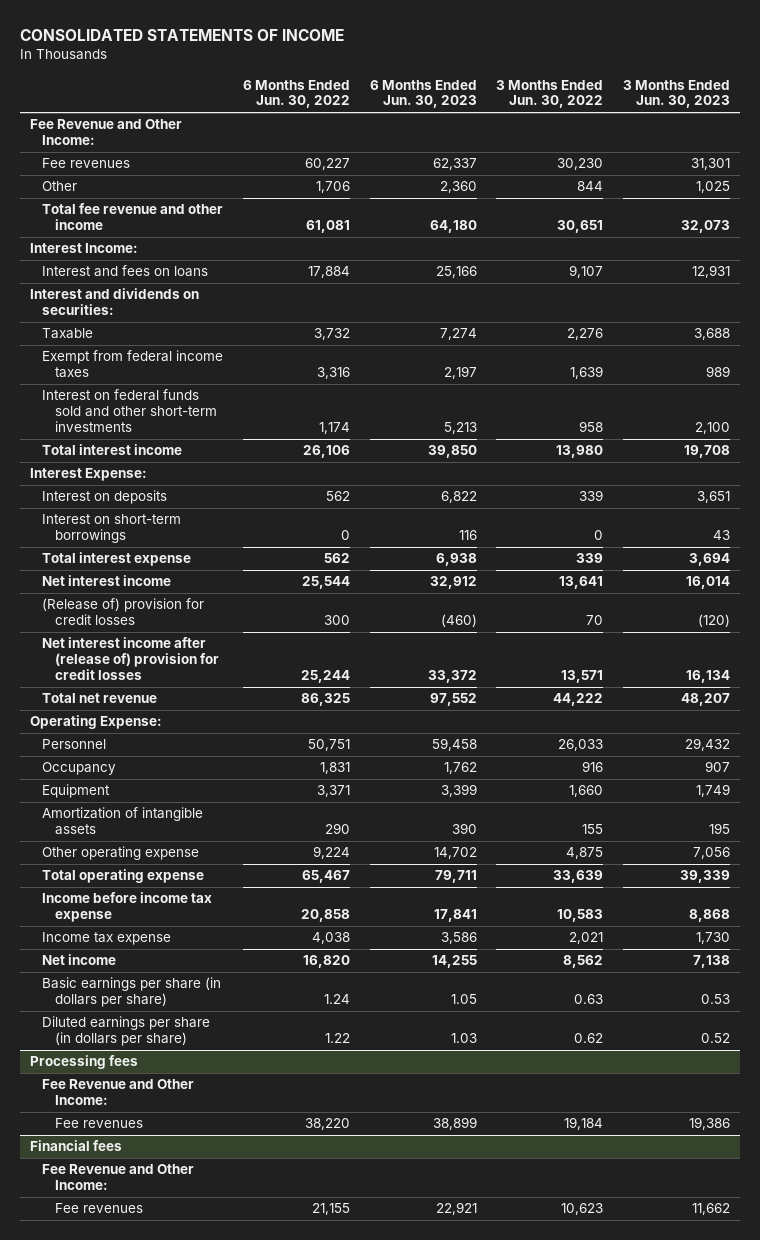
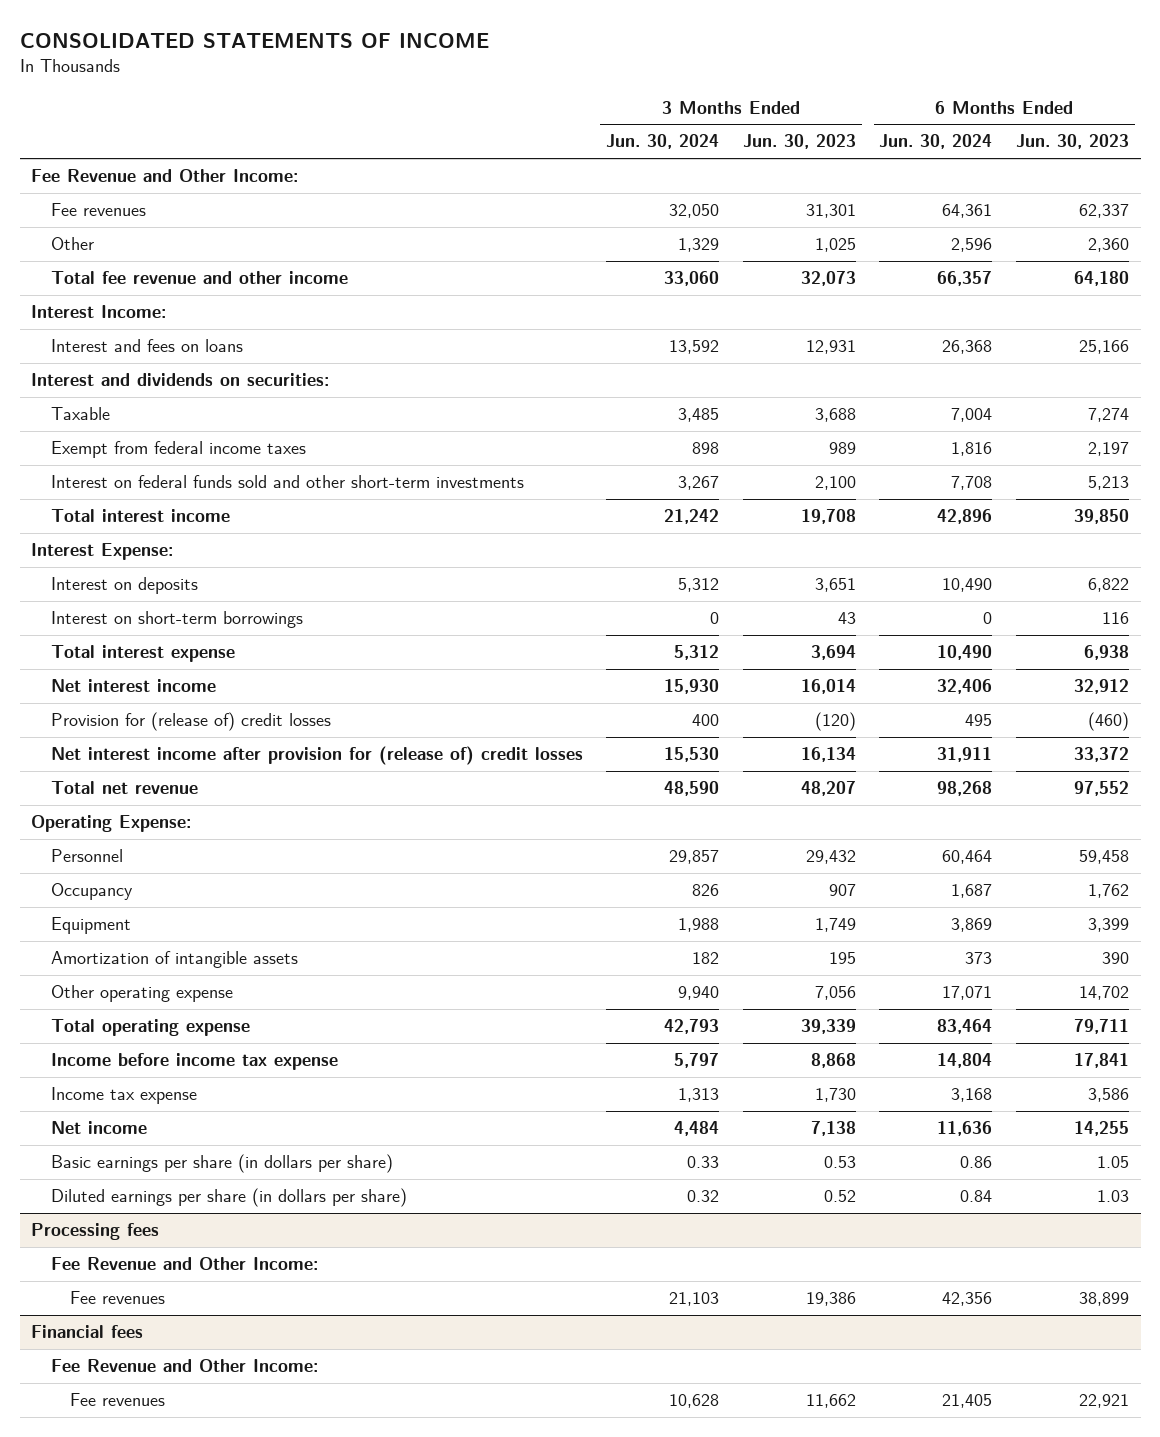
- | 6 Months Ended Jun. 30, 2022 | 6 Months Ended Jun. 30, 2023 | 3 Months Ended Jun. 30, 2022 | 3 Months Ended Jun. 30, 2023
+ | 3 Months Ended Jun. 30, 2024 | 3 Months Ended Jun. 30, 2023 | 6 Months Ended Jun. 30, 2024 | 6 Months Ended Jun. 30, 2023
- (Release of) provision for credit losses | 300 | (460) | 70 | (120)
- Net interest income after (release of) provision for credit losses | 25,244 | 33,372 | 13,571 | 16,134
+ Provision for (release of) credit losses | 400 | (120) | 495 | (460)
+ Net interest income after provision for (release of) credit losses | 15,530 | 16,134 | 31,911 | 33,372

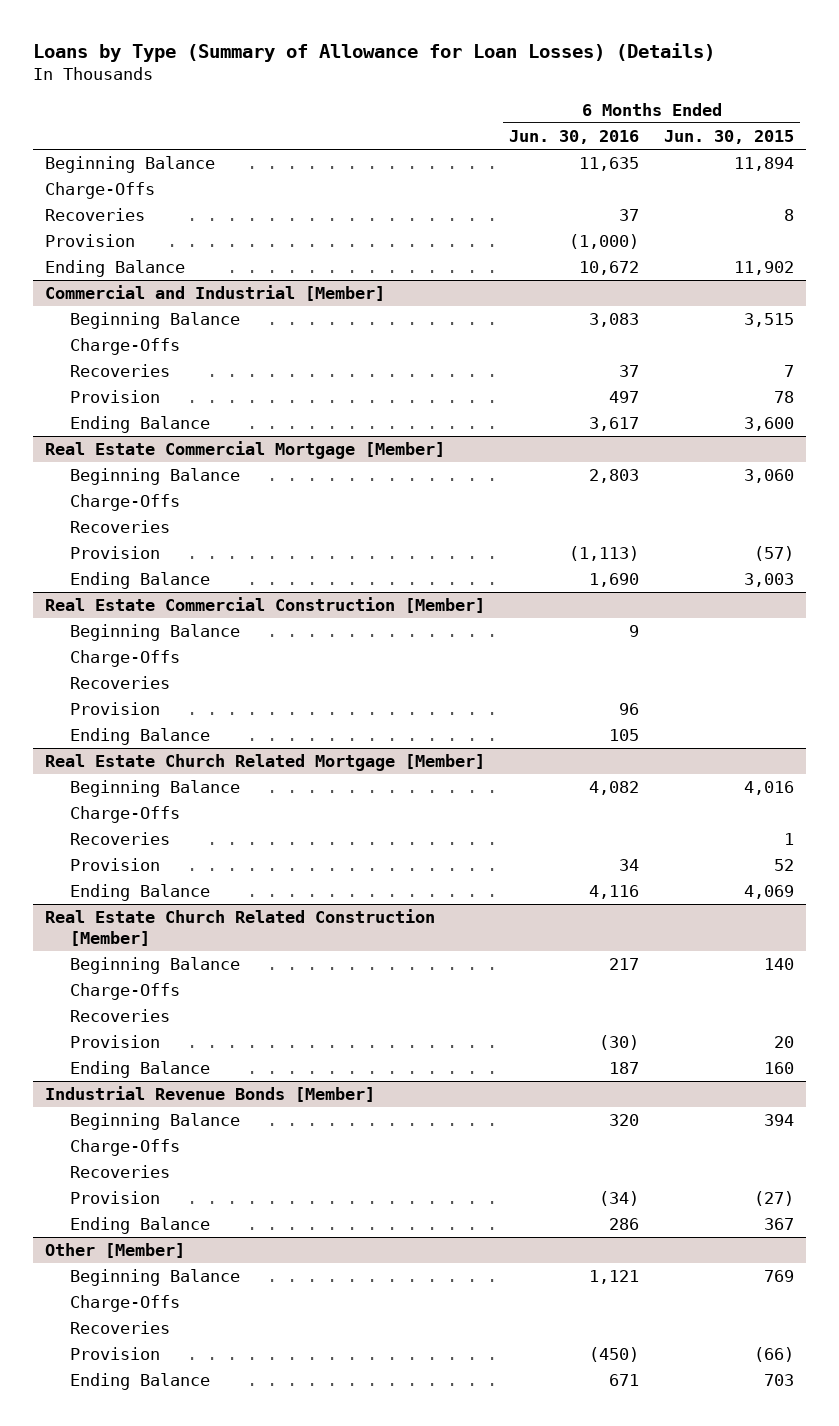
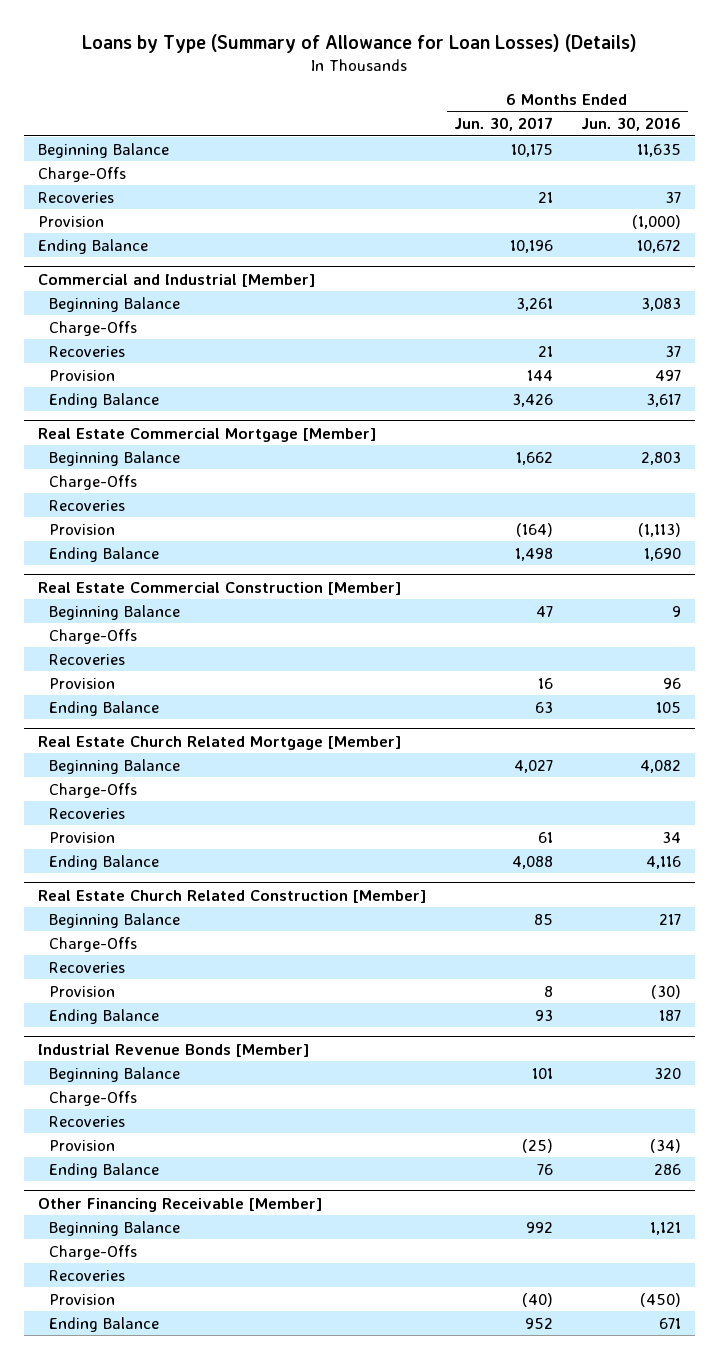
- | 6 Months Ended Jun. 30, 2016 | 6 Months Ended Jun. 30, 2015
+ | 6 Months Ended Jun. 30, 2017 | 6 Months Ended Jun. 30, 2016
- Other [Member]
+ Other Financing Receivable [Member]

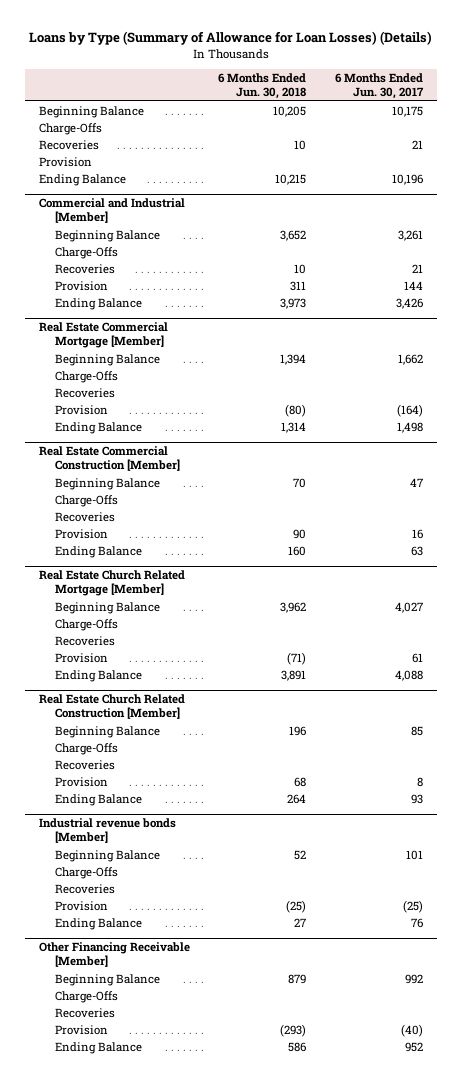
- | 6 Months Ended Jun. 30, 2017 | 6 Months Ended Jun. 30, 2016
+ | 6 Months Ended Jun. 30, 2018 | 6 Months Ended Jun. 30, 2017
- Industrial Revenue Bonds [Member]
+ Industrial revenue bonds [Member]

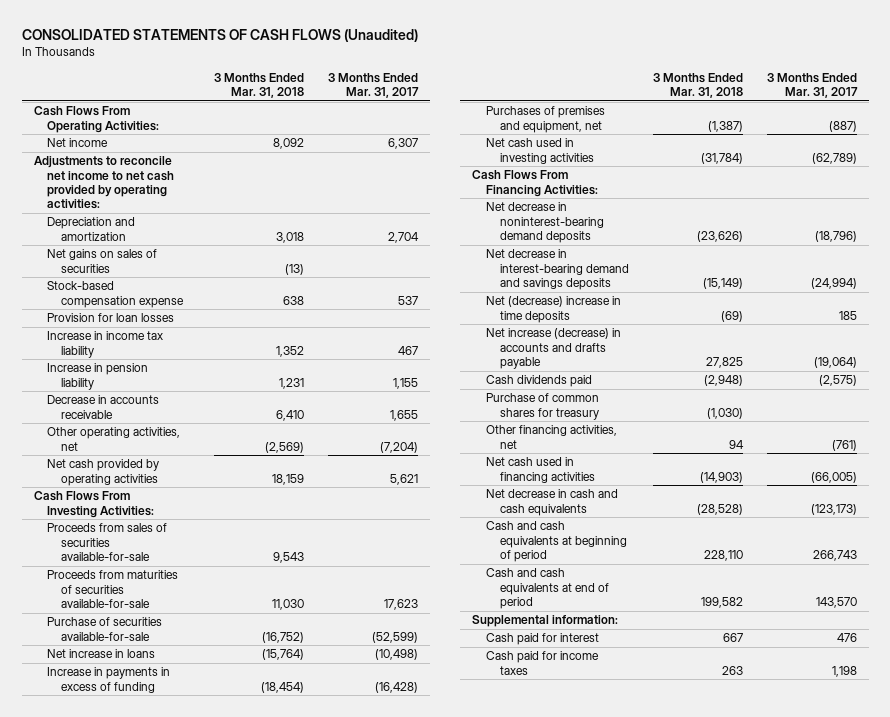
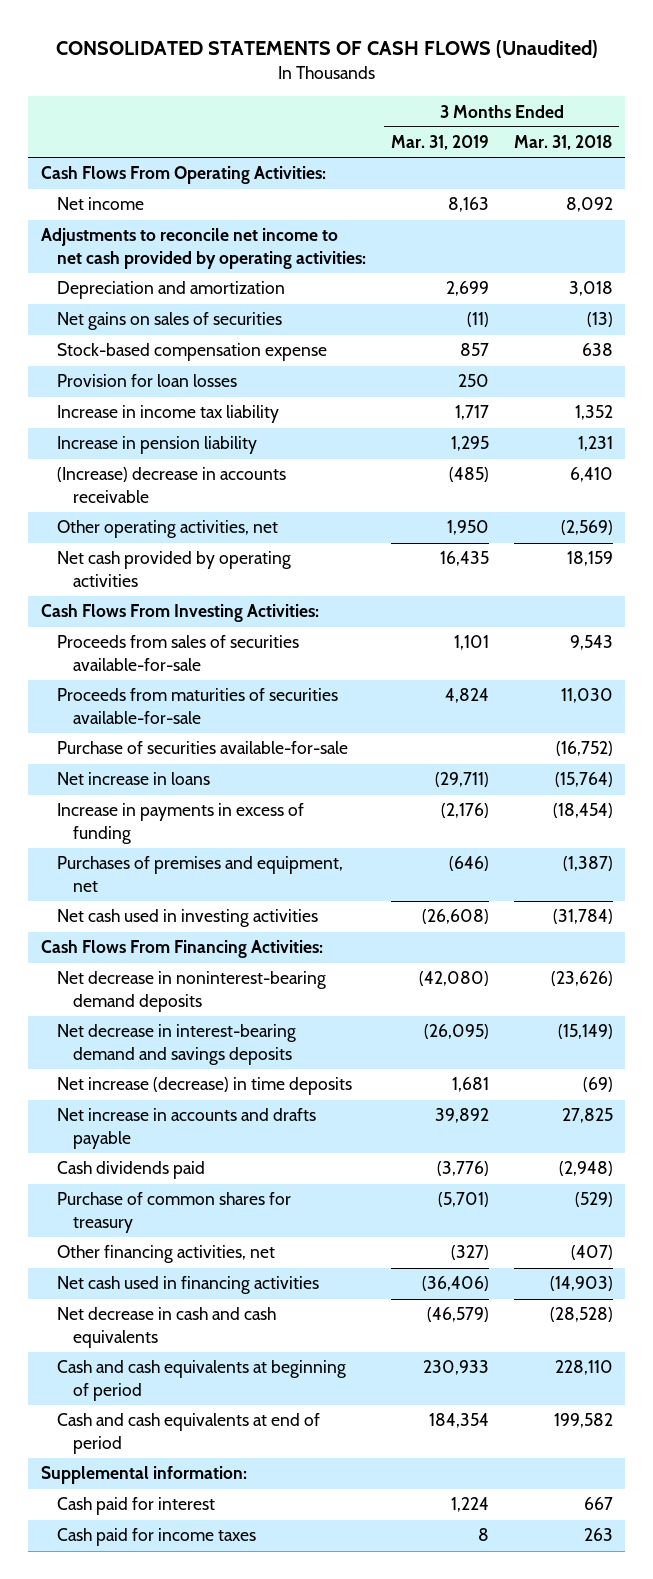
- | 3 Months Ended Mar. 31, 2018 | 3 Months Ended Mar. 31, 2017
+ | 3 Months Ended Mar. 31, 2019 | 3 Months Ended Mar. 31, 2018
- Decrease in accounts receivable | 6,410 | 1,655
+ (Increase) decrease in accounts receivable | (485) | 6,410
- Net (decrease) increase in time deposits | (69) | 185
- Net increase (decrease) in accounts and drafts payable | 27,825 | (19,064)
+ Net increase (decrease) in time deposits | 1,681 | (69)
+ Net increase in accounts and drafts payable | 39,892 | 27,825
- Purchase of common shares for treasury | (1,030) |
- Other financing activities, net | 94 | (761)
+ Purchase of common shares for treasury | (5,701) | (529)
+ Other financing activities, net | (327) | (407)

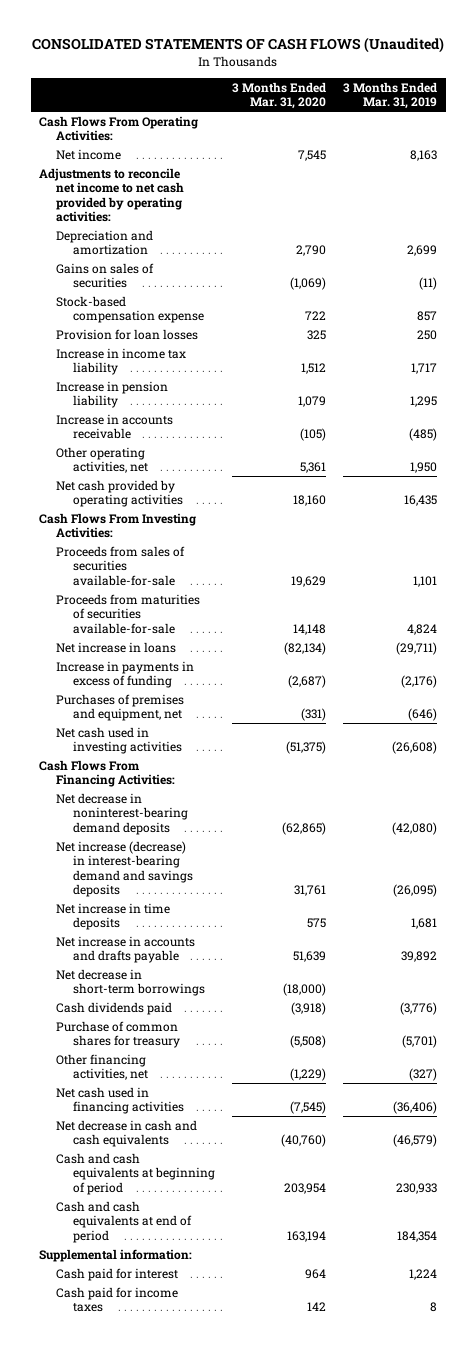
- | 3 Months Ended Mar. 31, 2019 | 3 Months Ended Mar. 31, 2018
+ | 3 Months Ended Mar. 31, 2020 | 3 Months Ended Mar. 31, 2019
- Net gains on sales of securities | (11) | (13)
+ Gains on sales of securities | (1,069) | (11)
- (Increase) decrease in accounts receivable | (485) | 6,410
+ Increase in accounts receivable | (105) | (485)
- Purchase of securities available-for-sale | | (16,752)
- Net decrease in interest-bearing demand and savings deposits | (26,095) | (15,149)
- Net increase (decrease) in time deposits | 1,681 | (69)
+ Net increase (decrease) in interest-bearing demand and savings deposits | 31,761 | (26,095)
+ Net increase in time deposits | 575 | 1,681
+ Net decrease in short-term borrowings | (18,000) |

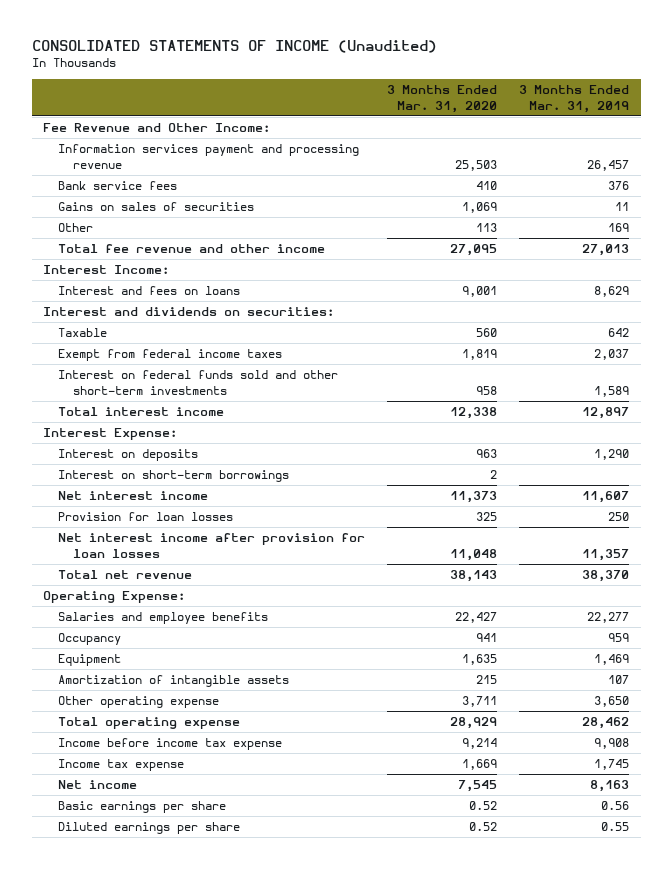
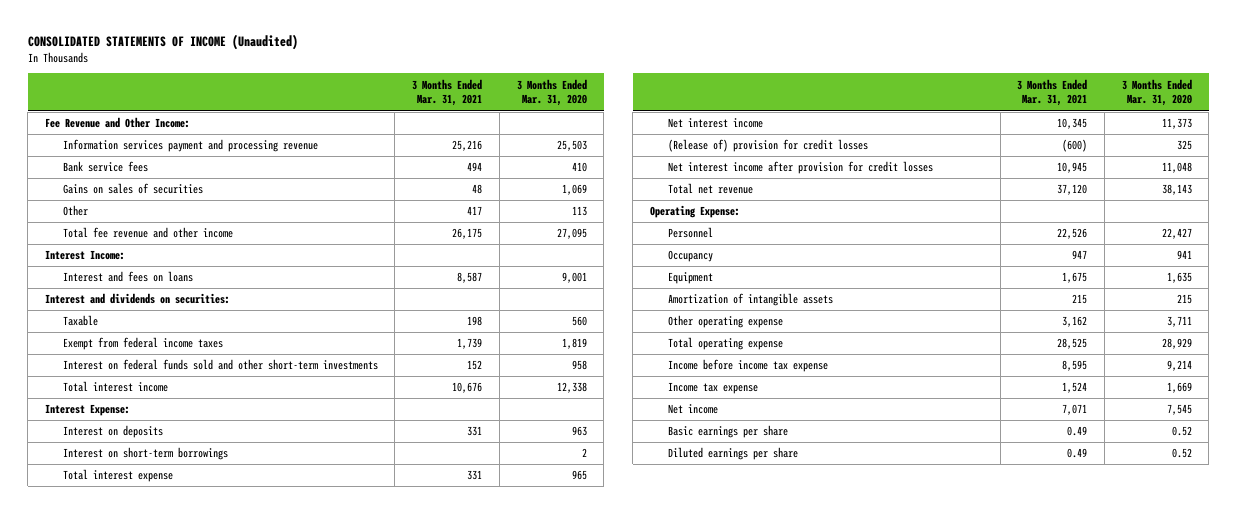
- | 3 Months Ended Mar. 31, 2020 | 3 Months Ended Mar. 31, 2019
+ | 3 Months Ended Mar. 31, 2021 | 3 Months Ended Mar. 31, 2020
+ Total interest expense | 331 | 965
- Provision for loan losses | 325 | 250
- Net interest income after provision for loan losses | 11,048 | 11,357
+ (Release of) provision for credit losses | (600) | 325
+ Net interest income after provision for credit losses | 10,945 | 11,048
- Salaries and employee benefits | 22,427 | 22,277
+ Personnel | 22,526 | 22,427

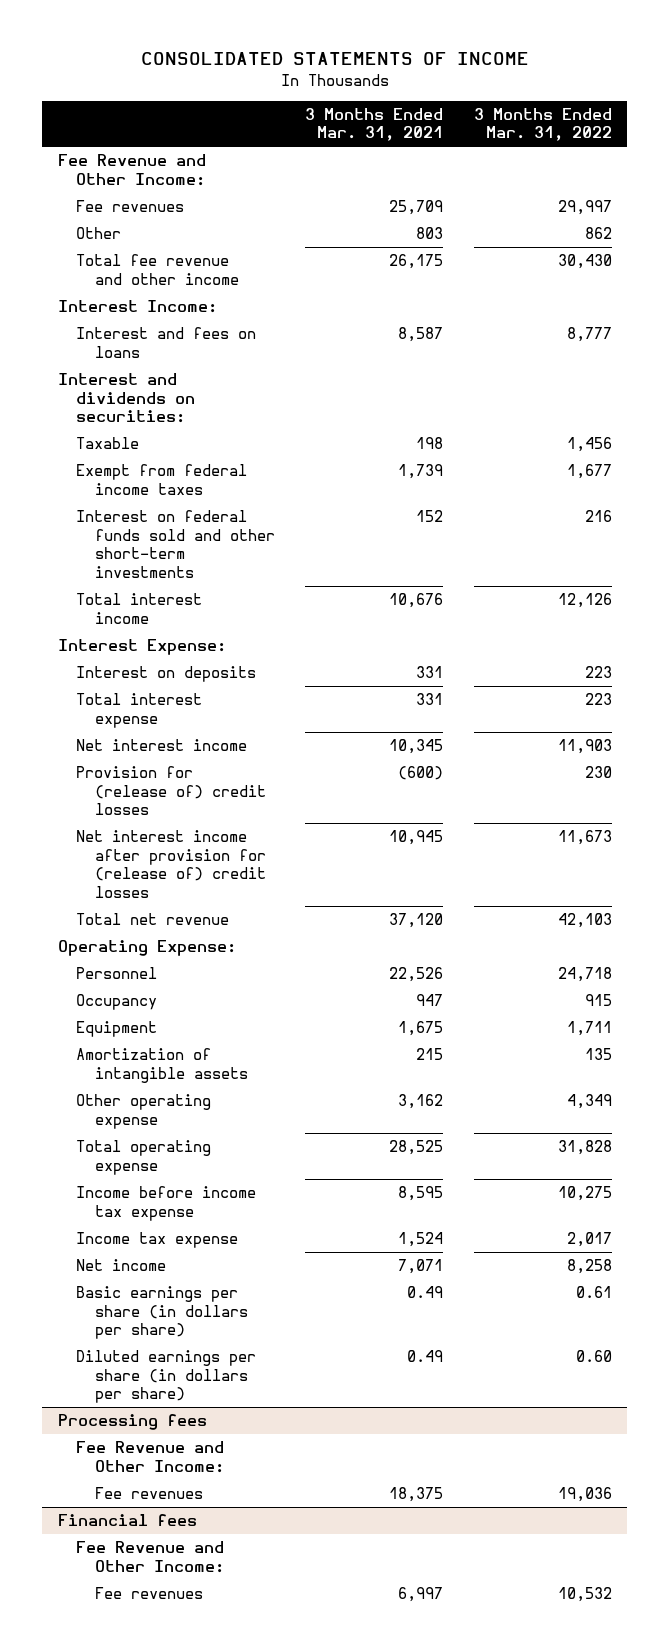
- CONSOLIDATED STATEMENTS OF INCOME (Unaudited)
+ CONSOLIDATED STATEMENTS OF INCOME
- | 3 Months Ended Mar. 31, 2021 | 3 Months Ended Mar. 31, 2020
+ | 3 Months Ended Mar. 31, 2021 | 3 Months Ended Mar. 31, 2022
- Information services payment and processing revenue | 25,216 | 25,503
- Bank service fees | 494 | 410
- Gains on sales of securities | 48 | 1,069
- Other | 417 | 113
+ Fee revenues | 25,709 | 29,997
+ Other | 803 | 862
- Interest on short-term borrowings | | 2
- (Release of) provision for credit losses | (600) | 325
- Net interest income after provision for credit losses | 10,945 | 11,048
+ Provision for (release of) credit losses | (600) | 230
+ Net interest income after provision for (release of) credit losses | 10,945 | 11,673
- Basic earnings per share | 0.49 | 0.52
- Diluted earnings per share | 0.49 | 0.52
+ Basic earnings per share (in dollars per share) | 0.49 | 0.61
+ Diluted earnings per share (in dollars per share) | 0.49 | 0.60
+ Processing fees
+ Fee Revenue and Other Income:
+ Fee revenues | 18,375 | 19,036
+ Financial fees
+ Fee Revenue and Other Income:
+ Fee revenues | 6,997 | 10,532

